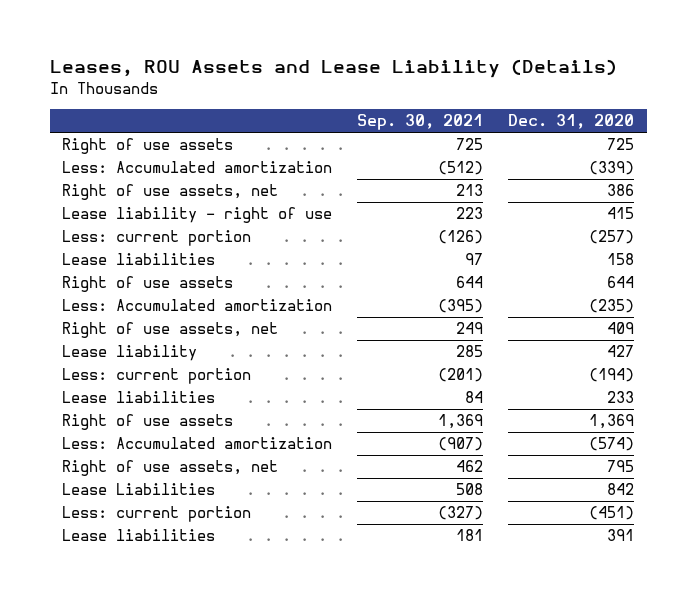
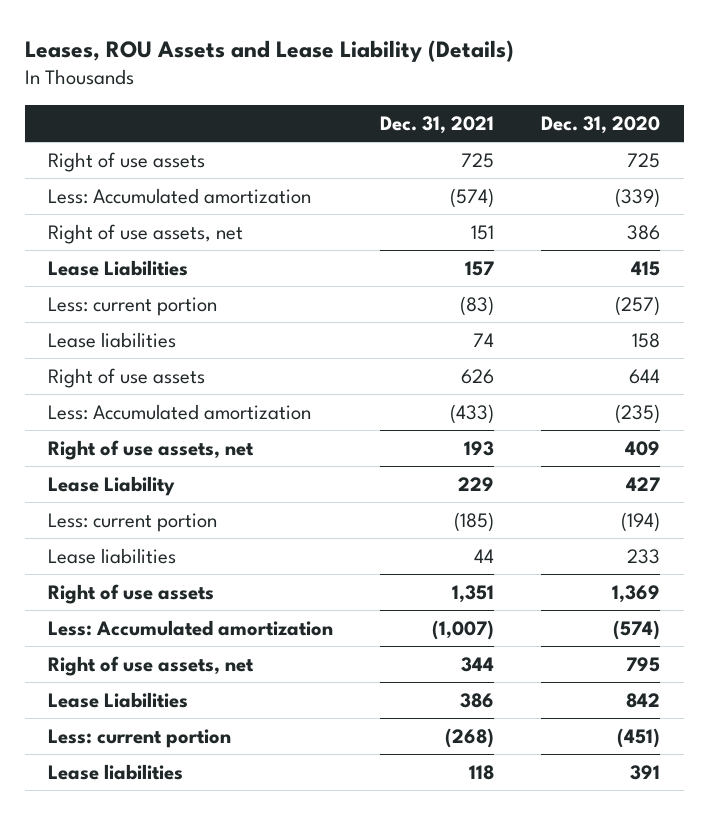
- | Sep. 30, 2021 | Dec. 31, 2020
+ | Dec. 31, 2021 | Dec. 31, 2020
- Lease liability - right of use | 223 | 415
+ Lease Liabilities | 157 | 415
- Lease liability | 285 | 427
+ Lease Liability | 229 | 427

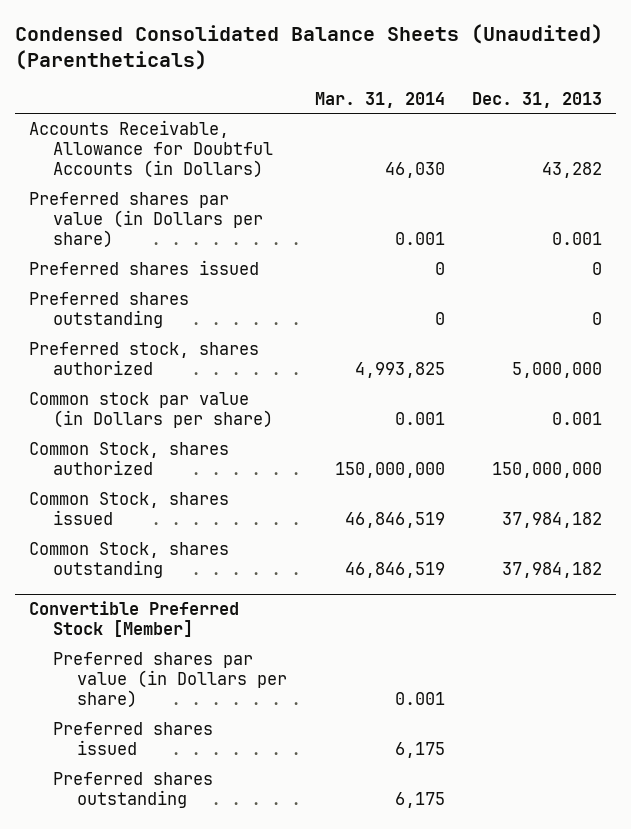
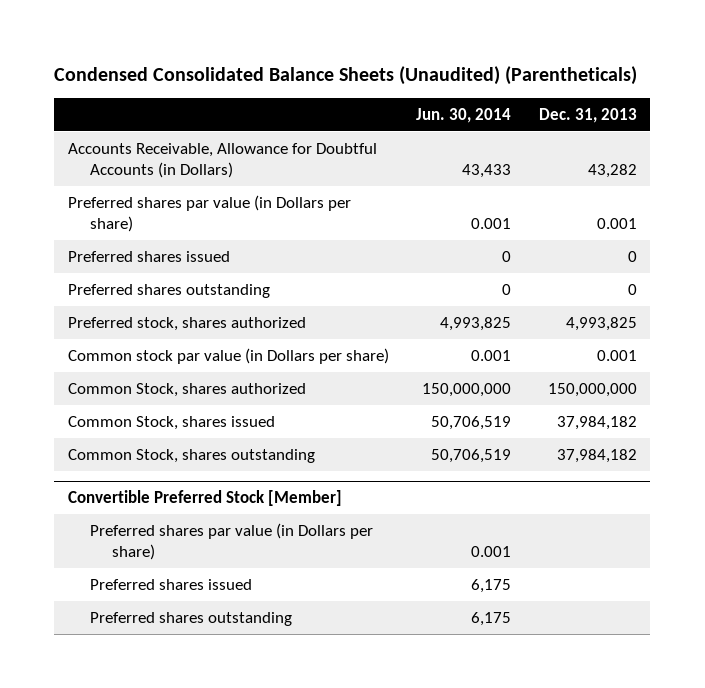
- | Mar. 31, 2014 | Dec. 31, 2013
+ | Jun. 30, 2014 | Dec. 31, 2013
- Preferred stock, shares authorized | 4,993,825 | 5,000,000
+ Preferred stock, shares authorized | 4,993,825 | 4,993,825

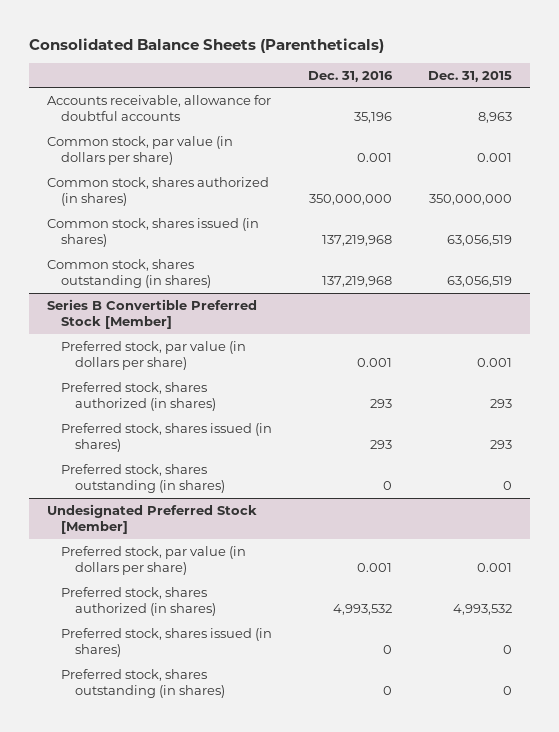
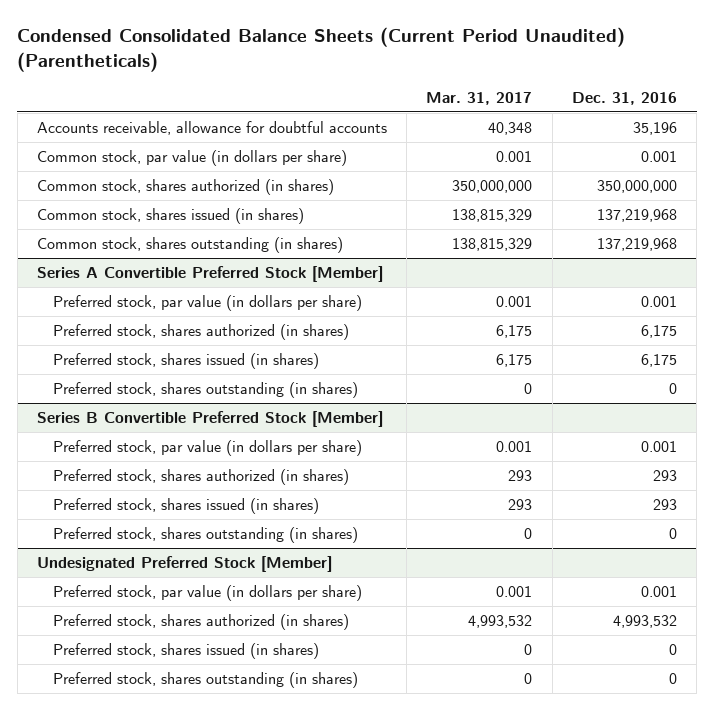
- Consolidated Balance Sheets (Parentheticals)
+ Condensed Consolidated Balance Sheets (Current Period Unaudited) (Parentheticals)
- | Dec. 31, 2016 | Dec. 31, 2015
+ | Mar. 31, 2017 | Dec. 31, 2016
+ Series A Convertible Preferred Stock [Member]
+ Preferred stock, par value (in dollars per share) | 0.001 | 0.001
+ Preferred stock, shares authorized (in shares) | 6,175 | 6,175
+ Preferred stock, shares issued (in shares) | 6,175 | 6,175
+ Preferred stock, shares outstanding (in shares) | 0 | 0

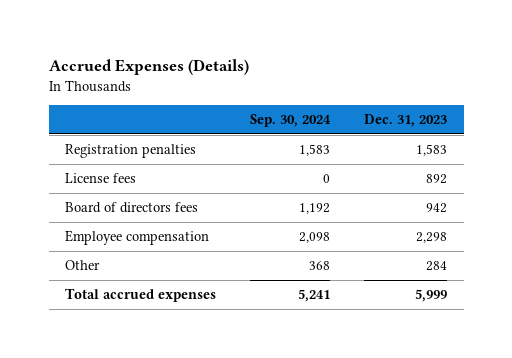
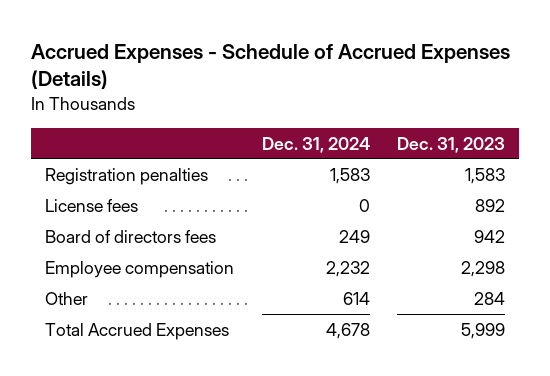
- Accrued Expenses (Details)
+ Accrued Expenses - Schedule of Accrued Expenses (Details)
- | Sep. 30, 2024 | Dec. 31, 2023
+ | Dec. 31, 2024 | Dec. 31, 2023
- Total accrued expenses | 5,241 | 5,999
+ Total Accrued Expenses | 4,678 | 5,999

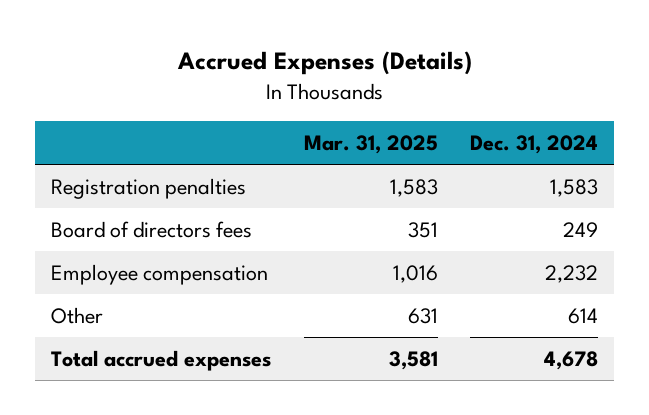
- Accrued Expenses - Schedule of Accrued Expenses (Details)
+ Accrued Expenses (Details)
- | Dec. 31, 2024 | Dec. 31, 2023
+ | Mar. 31, 2025 | Dec. 31, 2024
- License fees | 0 | 892
- Total Accrued Expenses | 4,678 | 5,999
+ Total accrued expenses | 3,581 | 4,678

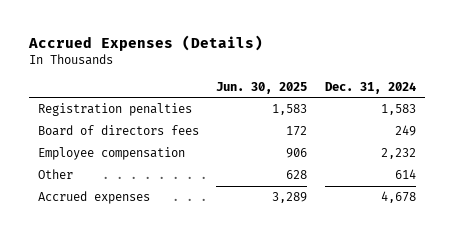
- | Mar. 31, 2025 | Dec. 31, 2024
+ | Jun. 30, 2025 | Dec. 31, 2024
- Total accrued expenses | 3,581 | 4,678
+ Accrued expenses | 3,289 | 4,678

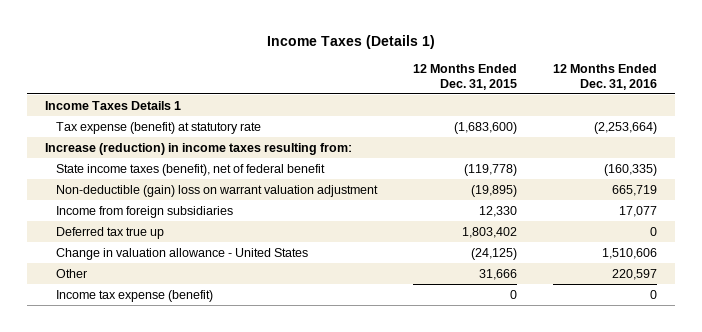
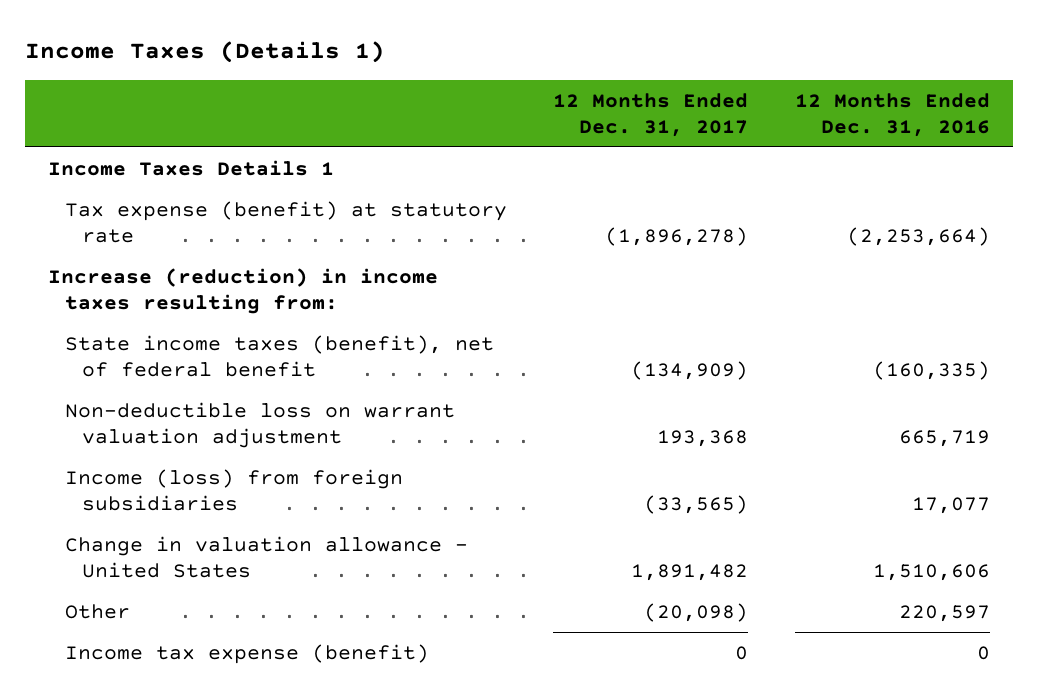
- | 12 Months Ended Dec. 31, 2015 | 12 Months Ended Dec. 31, 2016
+ | 12 Months Ended Dec. 31, 2017 | 12 Months Ended Dec. 31, 2016
- Non-deductible (gain) loss on warrant valuation adjustment | (19,895) | 665,719
- Income from foreign subsidiaries | 12,330 | 17,077
- Deferred tax true up | 1,803,402 | 0
+ Non-deductible loss on warrant valuation adjustment | 193,368 | 665,719
+ Income (loss) from foreign subsidiaries | (33,565) | 17,077

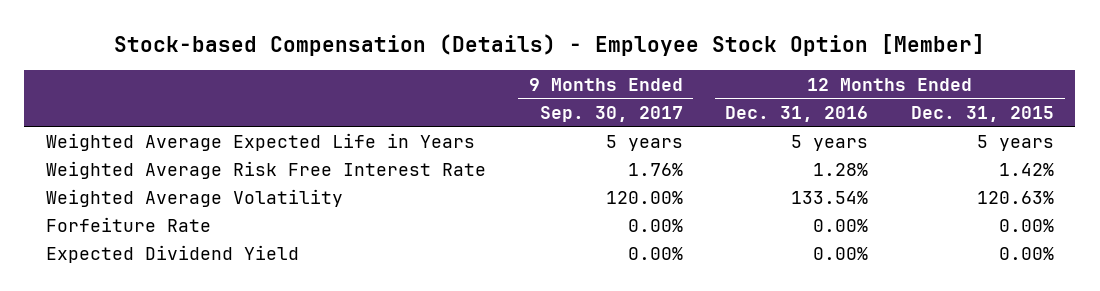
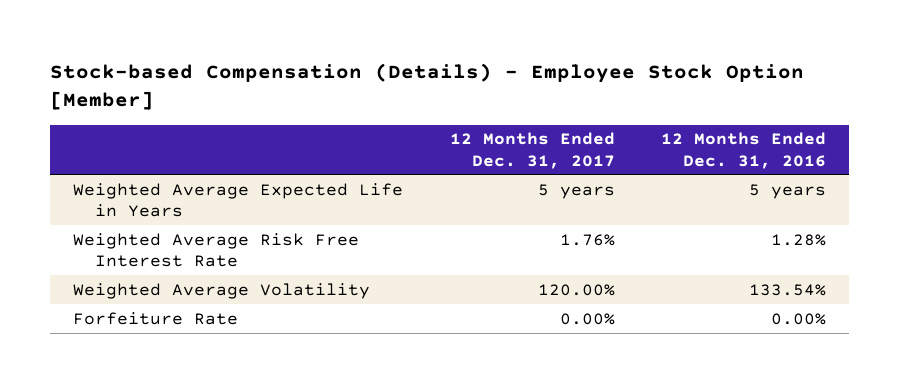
- | 9 Months Ended Sep. 30, 2017 | 12 Months Ended Dec. 31, 2016 | 12 Months Ended Dec. 31, 2015
+ | 12 Months Ended Dec. 31, 2017 | 12 Months Ended Dec. 31, 2016
- Expected Dividend Yield | 0.00% | 0.00% | 0.00%

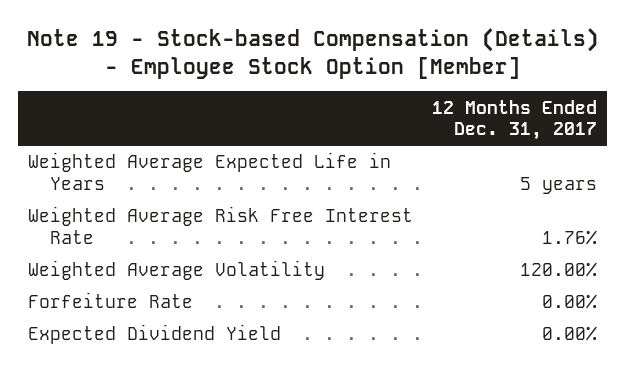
- Stock-based Compensation (Details) - Employee Stock Option [Member]
+ Note 19 - Stock-based Compensation (Details) - Employee Stock Option [Member]
- | 12 Months Ended Dec. 31, 2017 | 12 Months Ended Dec. 31, 2016
+ | 12 Months Ended Dec. 31, 2017
+ Expected Dividend Yield | 0.00%

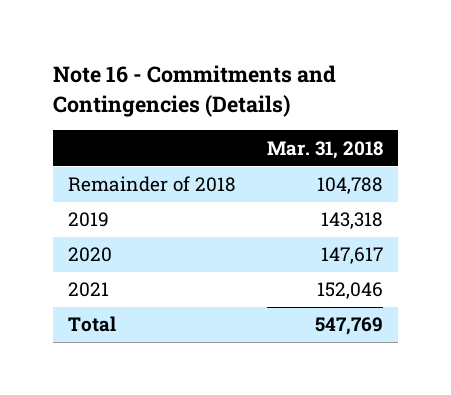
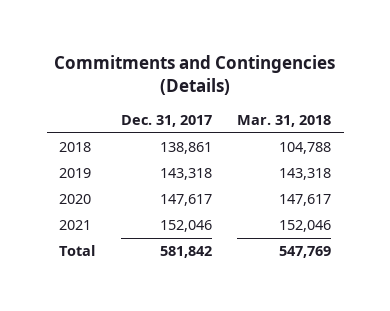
- Note 16 - Commitments and Contingencies (Details)
+ Commitments and Contingencies (Details)
- | Mar. 31, 2018
+ | Dec. 31, 2017 | Mar. 31, 2018
- Remainder of 2018 | 104,788
+ 2018 | 138,861 | 104,788

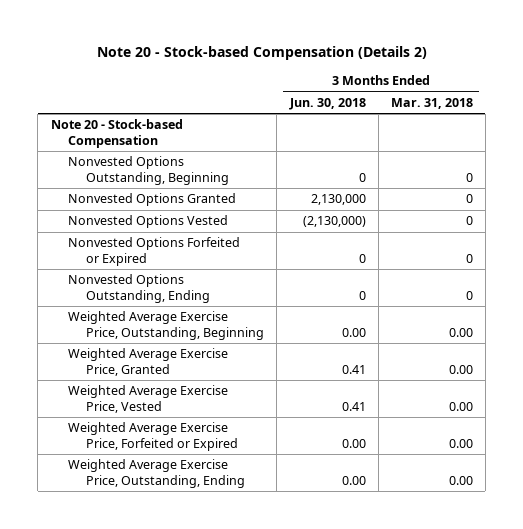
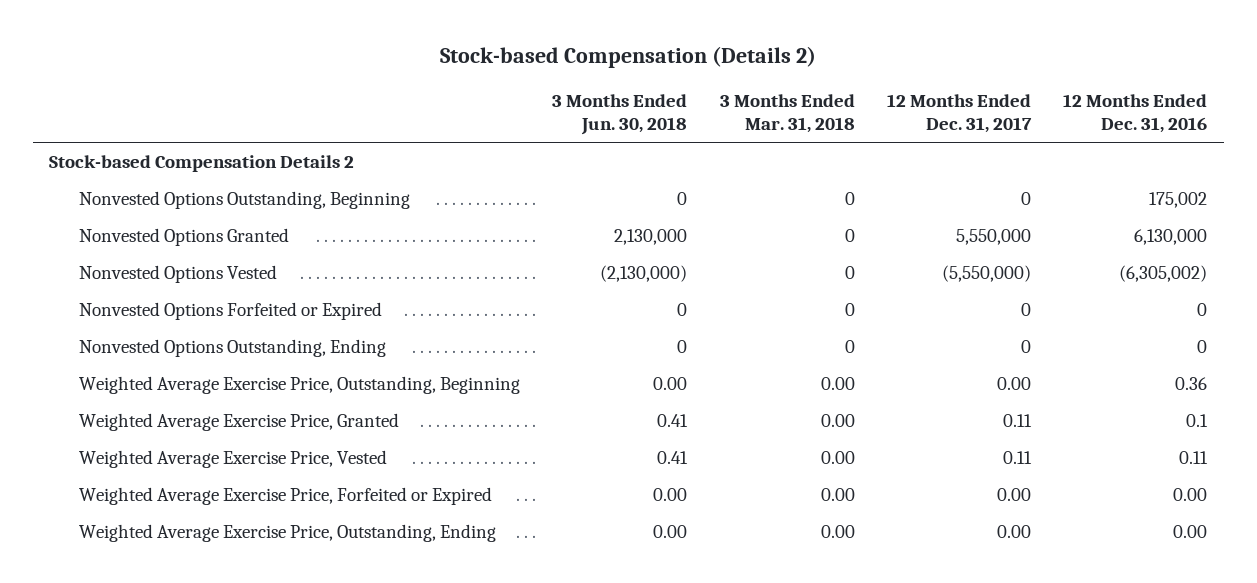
- Note 20 - Stock-based Compensation (Details 2)
+ Stock-based Compensation (Details 2)
- | 3 Months Ended Jun. 30, 2018 | 3 Months Ended Mar. 31, 2018
+ | 3 Months Ended Jun. 30, 2018 | 3 Months Ended Mar. 31, 2018 | 12 Months Ended Dec. 31, 2017 | 12 Months Ended Dec. 31, 2016
- Note 20 - Stock-based Compensation
+ Stock-based Compensation Details 2

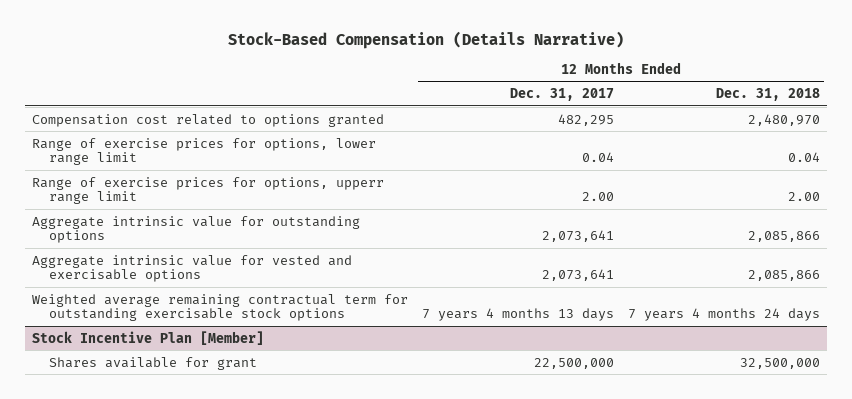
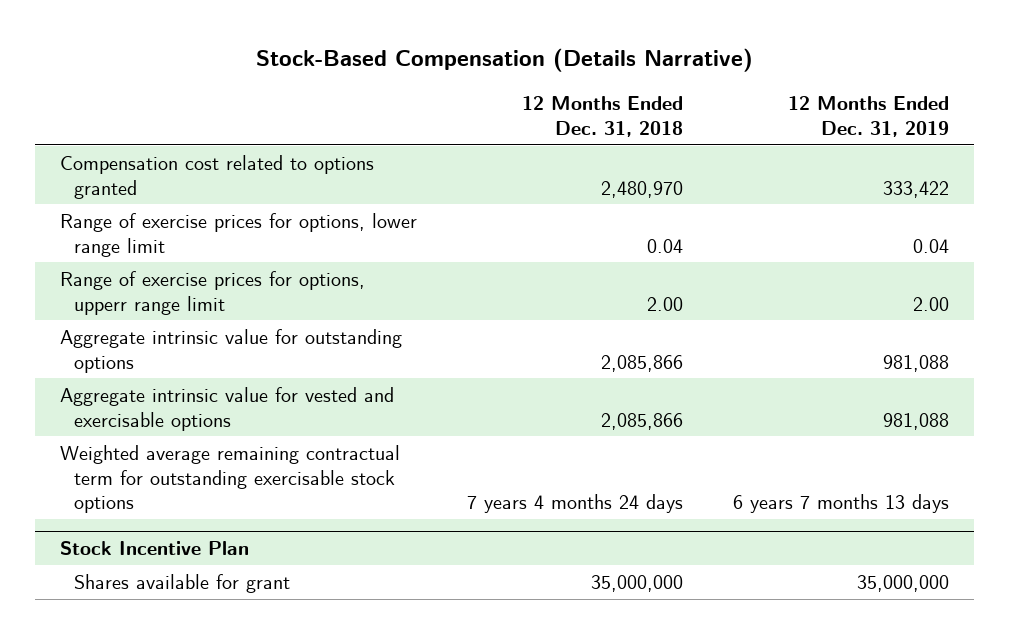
- | 12 Months Ended Dec. 31, 2017 | 12 Months Ended Dec. 31, 2018
+ | 12 Months Ended Dec. 31, 2018 | 12 Months Ended Dec. 31, 2019
- Stock Incentive Plan [Member]
- Shares available for grant | 22,500,000 | 32,500,000
+ Stock Incentive Plan
+ Shares available for grant | 35,000,000 | 35,000,000

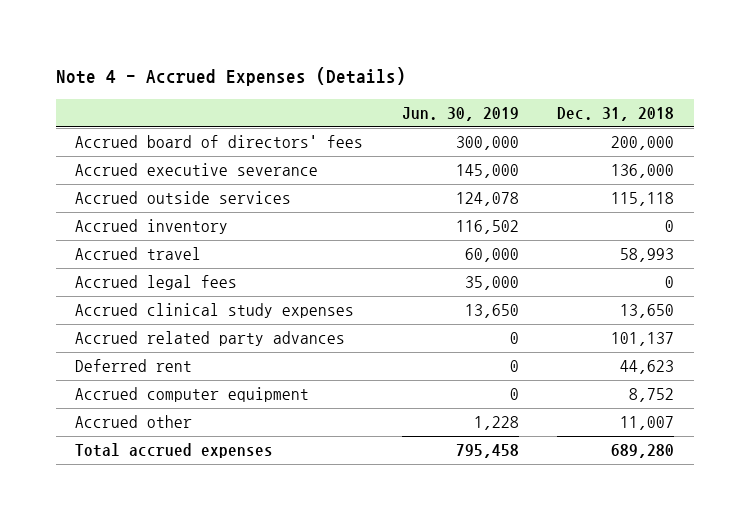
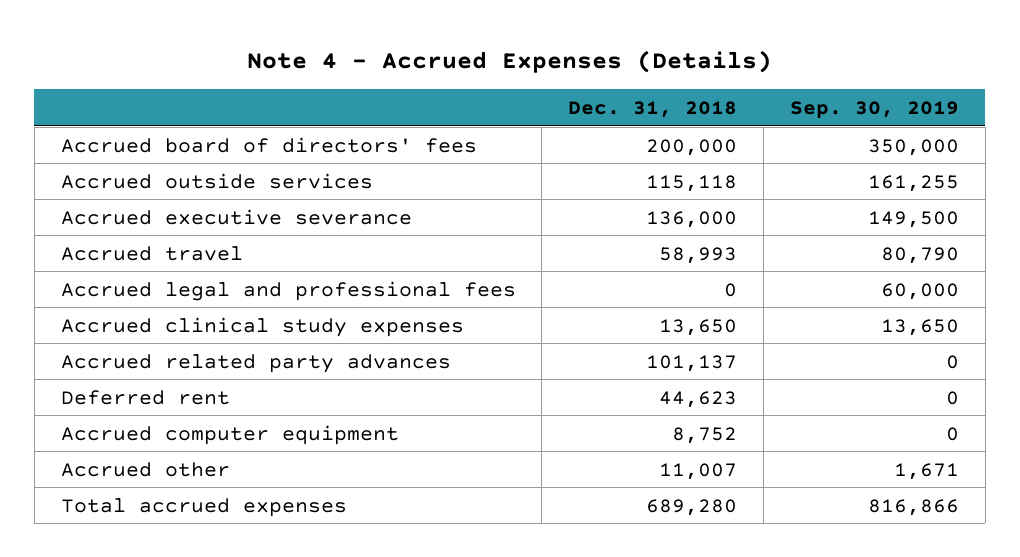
- | Jun. 30, 2019 | Dec. 31, 2018
+ | Dec. 31, 2018 | Sep. 30, 2019
- Accrued inventory | 116,502 | 0
moved down: Accrued executive severance | 136,000 | 149,500
- Accrued legal fees | 35,000 | 0
+ Accrued legal and professional fees | 0 | 60,000

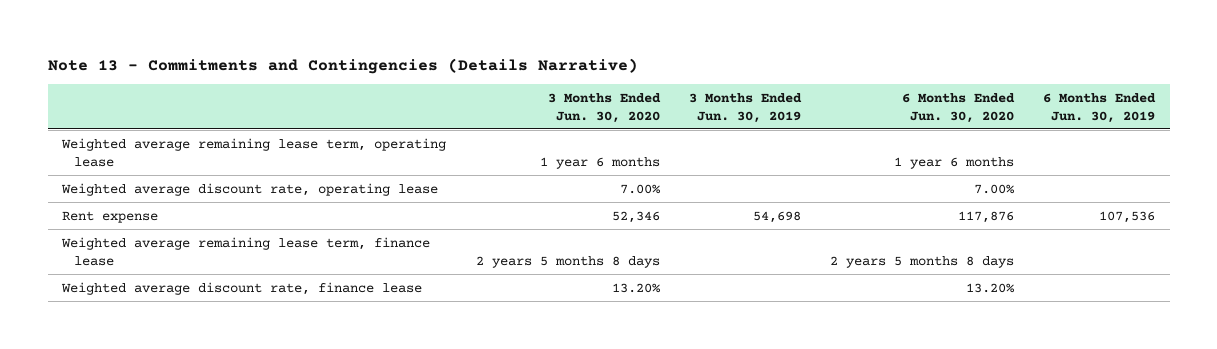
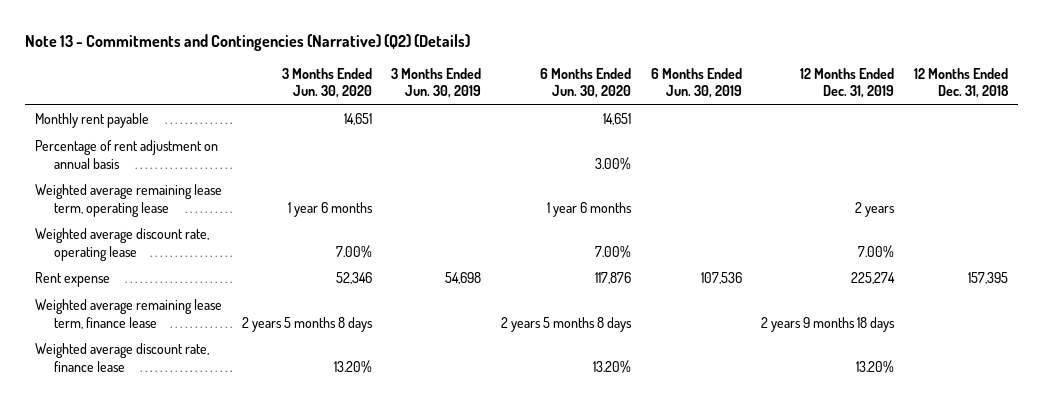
- Note 13 - Commitments and Contingencies (Details Narrative)
+ Note 13 - Commitments and Contingencies (Narrative) (Q2) (Details)
- | 3 Months Ended Jun. 30, 2020 | 3 Months Ended Jun. 30, 2019 | 6 Months Ended Jun. 30, 2020 | 6 Months Ended Jun. 30, 2019
+ | 3 Months Ended Jun. 30, 2020 | 3 Months Ended Jun. 30, 2019 | 6 Months Ended Jun. 30, 2020 | 6 Months Ended Jun. 30, 2019 | 12 Months Ended Dec. 31, 2019 | 12 Months Ended Dec. 31, 2018
+ Monthly rent payable | 14,651 | | 14,651 | | |
+ Percentage of rent adjustment on annual basis | | | 3.00% | | |

